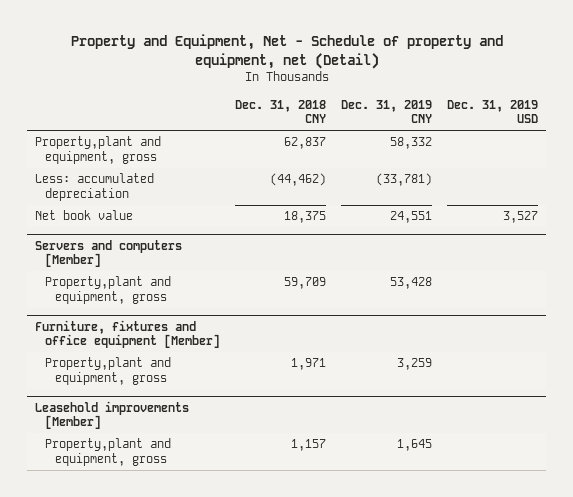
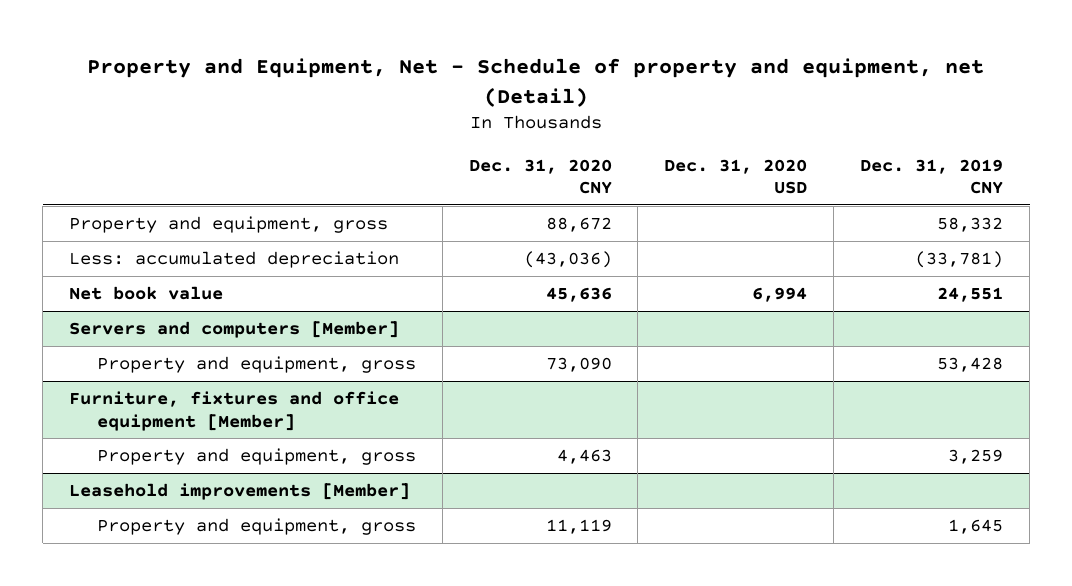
- | Dec. 31, 2018 CNY | Dec. 31, 2019 CNY | Dec. 31, 2019 USD
+ | Dec. 31, 2020 CNY | Dec. 31, 2020 USD | Dec. 31, 2019 CNY
- Property,plant and equipment, gross | 62,837 | 58,332 |
+ Property and equipment, gross | 88,672 | | 58,332
@ Servers and computers [Member]
- Property,plant and equipment, gross | 59,709 | 53,428 |
+ Property and equipment, gross | 73,090 | | 53,428
@ Furniture, fixtures and office equipment [Member]
- Property,plant and equipment, gross | 1,971 | 3,259 |
+ Property and equipment, gross | 4,463 | | 3,259
@ Leasehold improvements [Member]
- Property,plant and equipment, gross | 1,157 | 1,645 |
+ Property and equipment, gross | 11,119 | | 1,645

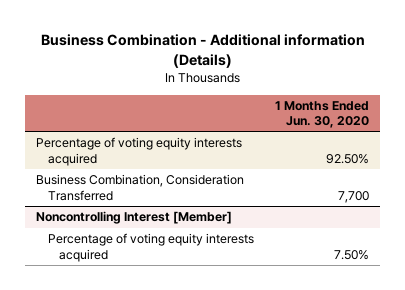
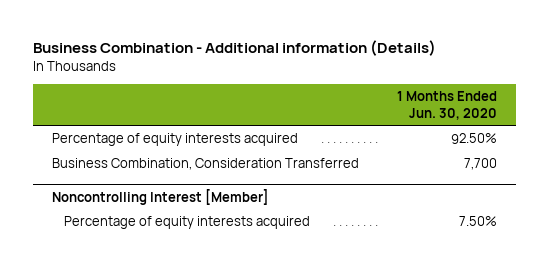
- Percentage of voting equity interests acquired | 92.50%
+ Percentage of equity interests acquired | 92.50%
@ Noncontrolling Interest [Member]
- Percentage of voting equity interests acquired | 7.50%
+ Percentage of equity interests acquired | 7.50%

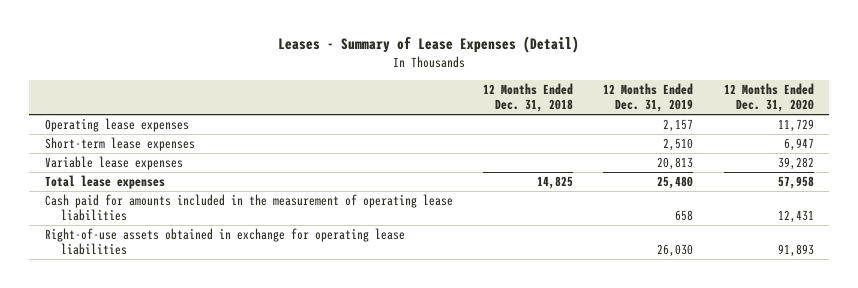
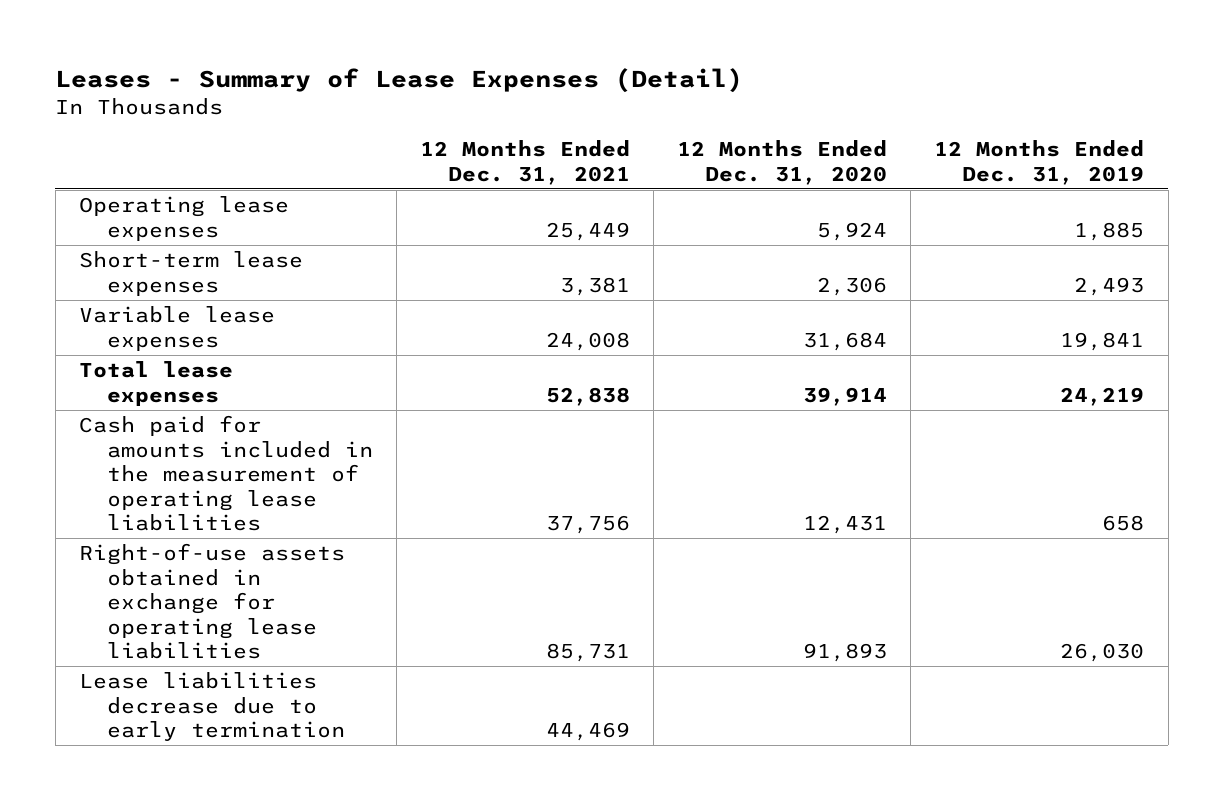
- | 12 Months Ended Dec. 31, 2018 | 12 Months Ended Dec. 31, 2019 | 12 Months Ended Dec. 31, 2020
+ | 12 Months Ended Dec. 31, 2021 | 12 Months Ended Dec. 31, 2020 | 12 Months Ended Dec. 31, 2019
- Operating lease expenses | | 2,157 | 11,729
- Short-term lease expenses | | 2,510 | 6,947
- Variable lease expenses | | 20,813 | 39,282
- Total lease expenses | 14,825 | 25,480 | 57,958
+ Operating lease expenses | 25,449 | 5,924 | 1,885
+ Short-term lease expenses | 3,381 | 2,306 | 2,493
+ Variable lease expenses | 24,008 | 31,684 | 19,841
+ Total lease expenses | 52,838 | 39,914 | 24,219
+ Lease liabilities decrease due to early termination | 44,469 | |

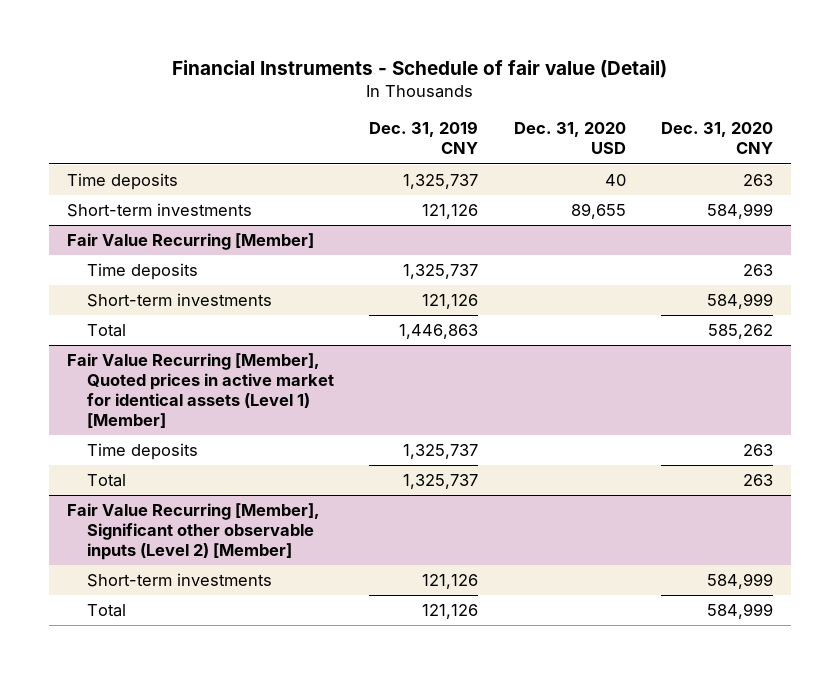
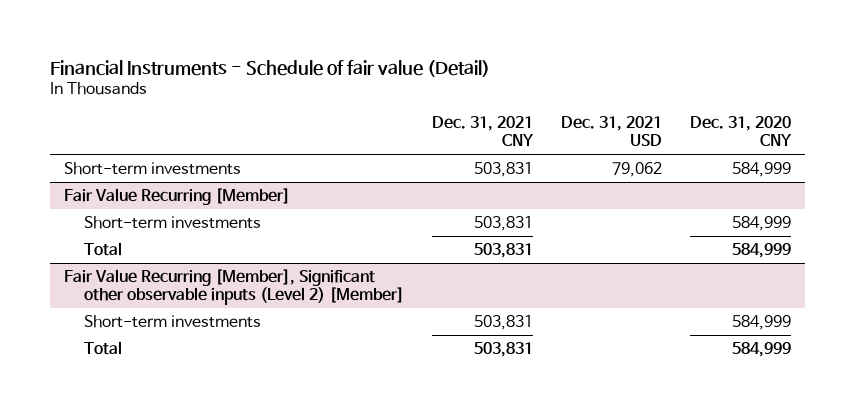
- | Dec. 31, 2019 CNY | Dec. 31, 2020 USD | Dec. 31, 2020 CNY
+ | Dec. 31, 2021 CNY | Dec. 31, 2021 USD | Dec. 31, 2020 CNY
- Time deposits | 1,325,737 | 40 | 263
@ Fair Value Recurring [Member]
- Time deposits | 1,325,737 | | 263
- Total | 1,446,863 | | 585,262
- Fair Value Recurring [Member], Quoted prices in active market for identical assets (Level 1) [Member]
- Time deposits | 1,325,737 | | 263
- Total | 1,325,737 | | 263
@ Fair Value Recurring [Member]
+ Total | 503,831 | | 584,999

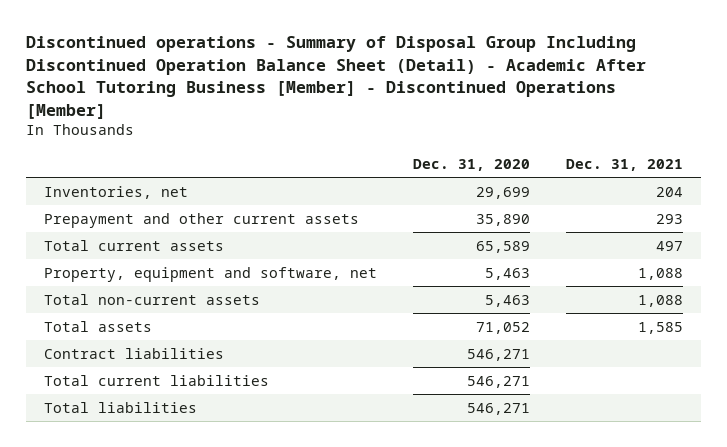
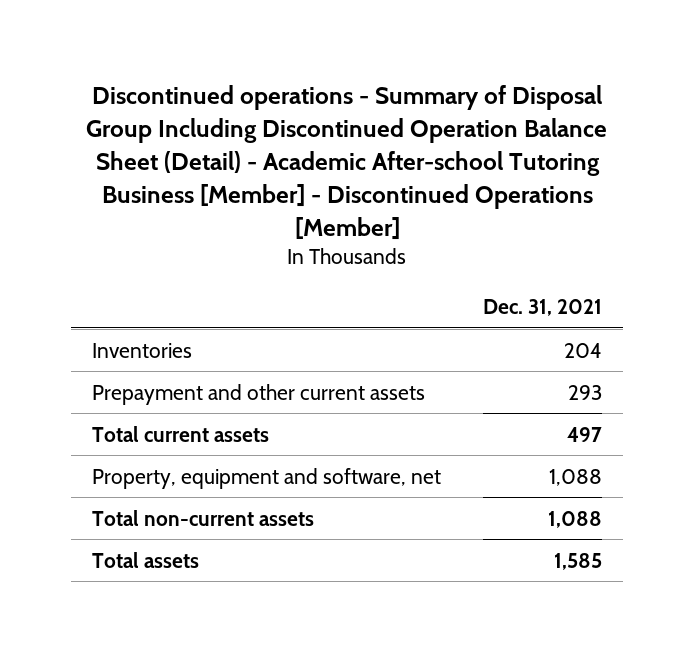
- Discontinued operations - Summary of Disposal Group Including Discontinued Operation Balance Sheet (Detail) - Academic After School Tutoring Business [Member] - Discontinued Operations [Member]
+ Discontinued operations - Summary of Disposal Group Including Discontinued Operation Balance Sheet (Detail) - Academic After-school Tutoring Business [Member] - Discontinued Operations [Member]
- | Dec. 31, 2020 | Dec. 31, 2021
+ | Dec. 31, 2021
- Inventories, net | 29,699 | 204
+ Inventories | 204
- Contract liabilities | 546,271 |
- Total current liabilities | 546,271 |
- Total liabilities | 546,271 |

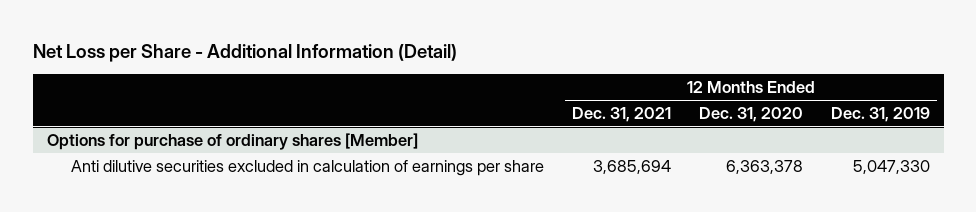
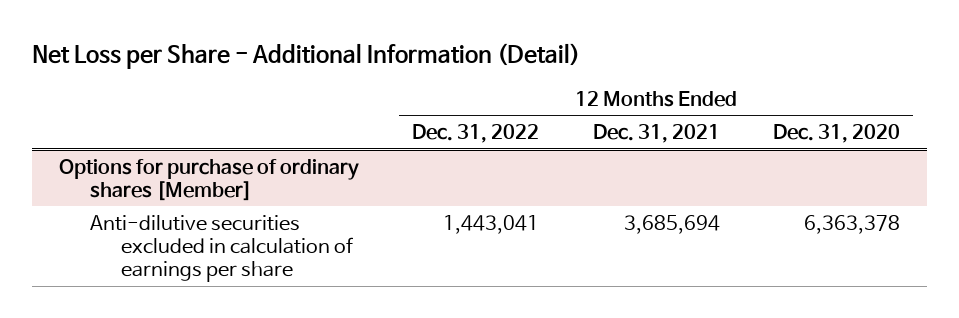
- | 12 Months Ended Dec. 31, 2021 | 12 Months Ended Dec. 31, 2020 | 12 Months Ended Dec. 31, 2019
+ | 12 Months Ended Dec. 31, 2022 | 12 Months Ended Dec. 31, 2021 | 12 Months Ended Dec. 31, 2020
@ Options for purchase of ordinary shares [Member]
- Anti dilutive securities excluded in calculation of earnings per share | 3,685,694 | 6,363,378 | 5,047,330
+ Anti-dilutive securities excluded in calculation of earnings per share | 1,443,041 | 3,685,694 | 6,363,378

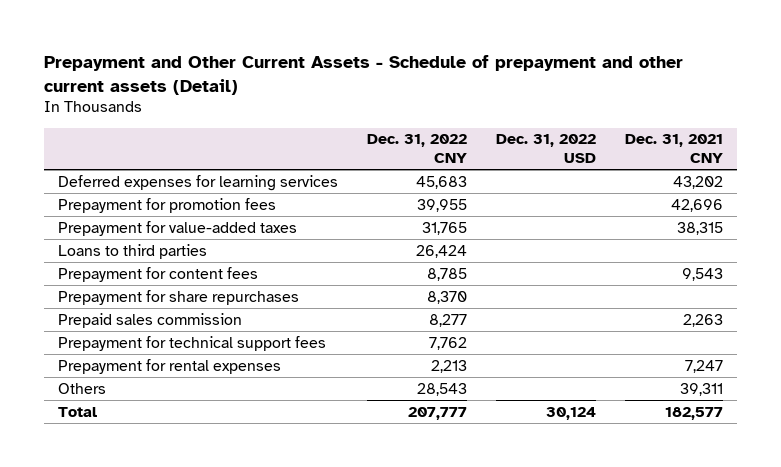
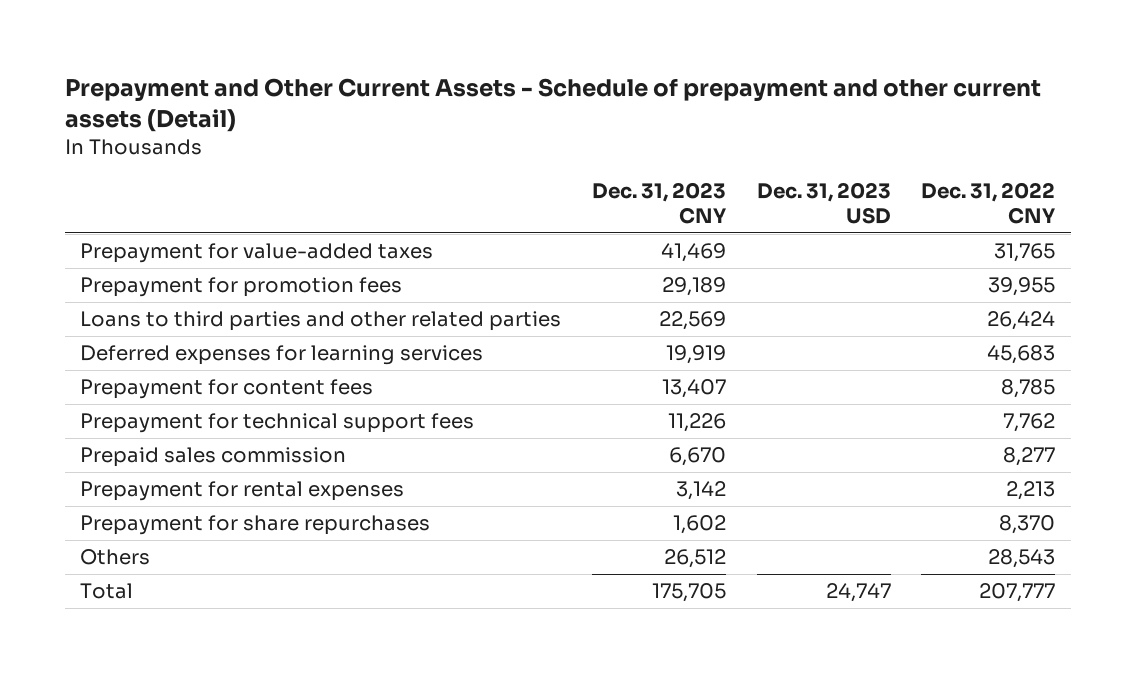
- | Dec. 31, 2022 CNY | Dec. 31, 2022 USD | Dec. 31, 2021 CNY
+ | Dec. 31, 2023 CNY | Dec. 31, 2023 USD | Dec. 31, 2022 CNY
- Loans to third parties | 26,424 | |
moved down: Prepayment for promotion fees | 29,189 | | 39,955
+ Loans to third parties and other related parties | 22,569 | | 26,424
moved down: Deferred expenses for learning services | 19,919 | | 45,683
moved down: Prepaid sales commission | 6,670 | | 8,277
moved down: Prepayment for share repurchases | 1,602 | | 8,370

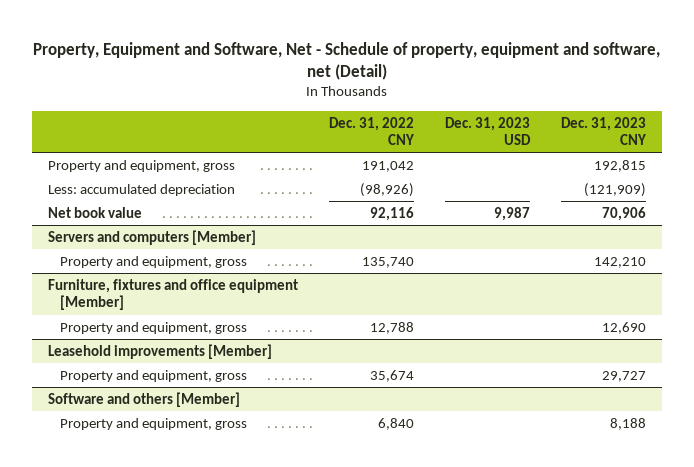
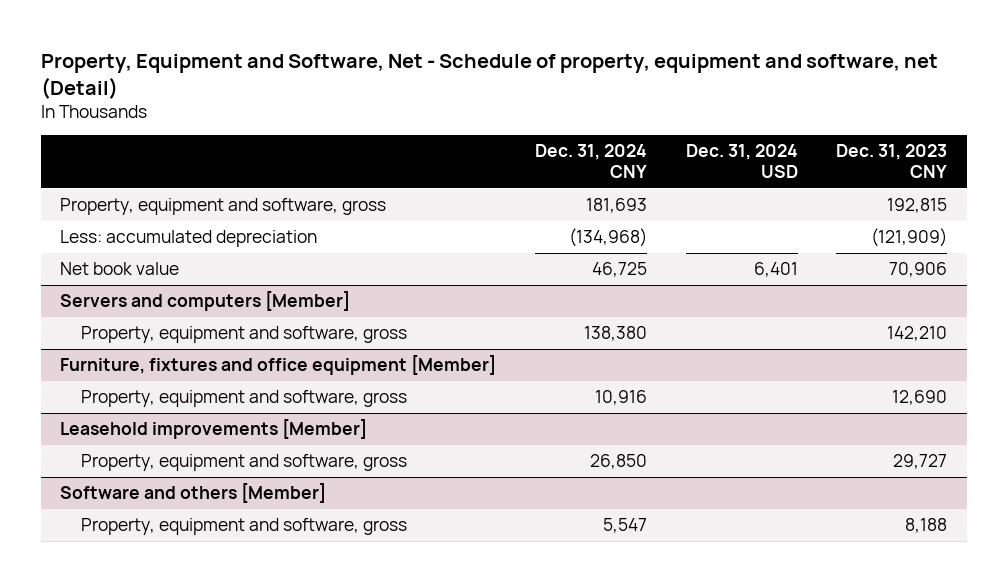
- | Dec. 31, 2022 CNY | Dec. 31, 2023 USD | Dec. 31, 2023 CNY
+ | Dec. 31, 2024 CNY | Dec. 31, 2024 USD | Dec. 31, 2023 CNY
- Property and equipment, gross | 191,042 | | 192,815
+ Property, equipment and software, gross | 181,693 | | 192,815
@ Servers and computers [Member]
- Property and equipment, gross | 135,740 | | 142,210
+ Property, equipment and software, gross | 138,380 | | 142,210
@ Furniture, fixtures and office equipment [Member]
- Property and equipment, gross | 12,788 | | 12,690
+ Property, equipment and software, gross | 10,916 | | 12,690
@ Leasehold improvements [Member]
- Property and equipment, gross | 35,674 | | 29,727
+ Property, equipment and software, gross | 26,850 | | 29,727
@ Software and others [Member]
- Property and equipment, gross | 6,840 | | 8,188
+ Property, equipment and software, gross | 5,547 | | 8,188

